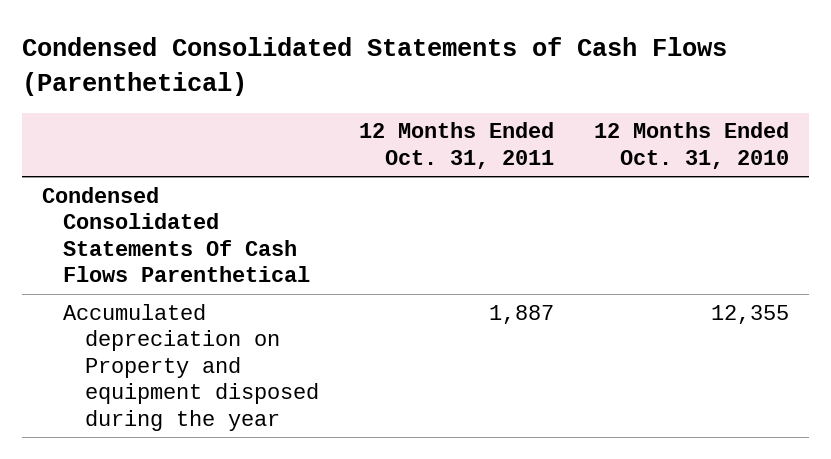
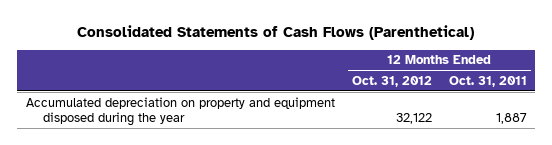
- Condensed Consolidated Statements of Cash Flows (Parenthetical)
+ Consolidated Statements of Cash Flows (Parenthetical)
- | 12 Months Ended Oct. 31, 2011 | 12 Months Ended Oct. 31, 2010
+ | 12 Months Ended Oct. 31, 2012 | 12 Months Ended Oct. 31, 2011
- Condensed Consolidated Statements Of Cash Flows Parenthetical
- Accumulated depreciation on Property and equipment disposed during the year | 1,887 | 12,355
+ Accumulated depreciation on property and equipment disposed during the year | 32,122 | 1,887

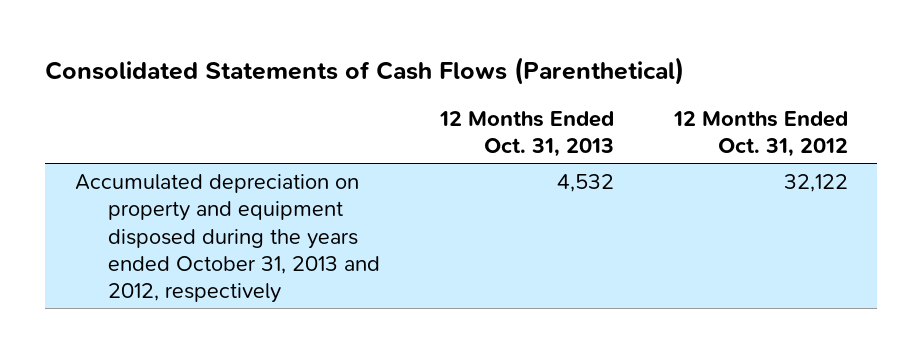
- | 12 Months Ended Oct. 31, 2012 | 12 Months Ended Oct. 31, 2011
+ | 12 Months Ended Oct. 31, 2013 | 12 Months Ended Oct. 31, 2012
- Accumulated depreciation on property and equipment disposed during the year | 32,122 | 1,887
+ Accumulated depreciation on property and equipment disposed during the years ended October 31, 2013 and 2012, respectively | 4,532 | 32,122

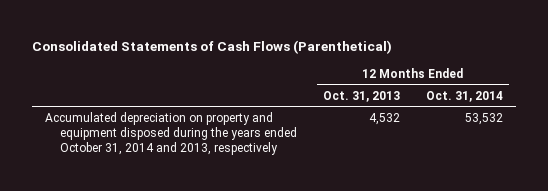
- | 12 Months Ended Oct. 31, 2013 | 12 Months Ended Oct. 31, 2012
+ | 12 Months Ended Oct. 31, 2013 | 12 Months Ended Oct. 31, 2014
- Accumulated depreciation on property and equipment disposed during the years ended October 31, 2013 and 2012, respectively | 4,532 | 32,122
+ Accumulated depreciation on property and equipment disposed during the years ended October 31, 2014 and 2013, respectively | 4,532 | 53,532

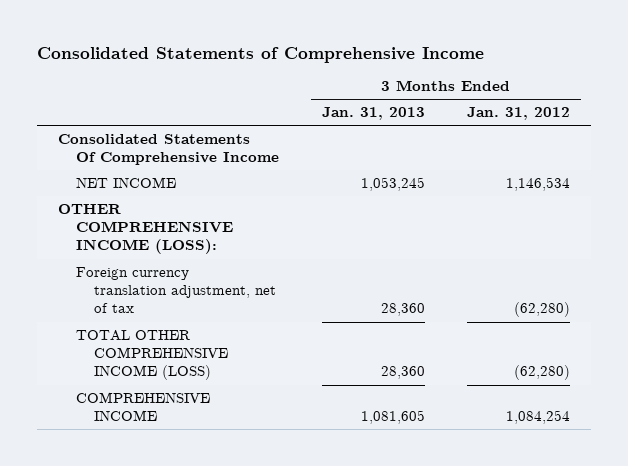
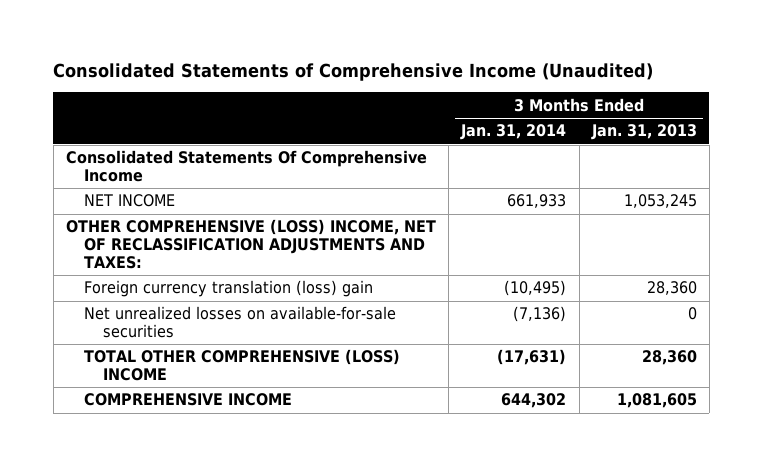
- Consolidated Statements of Comprehensive Income
+ Consolidated Statements of Comprehensive Income (Unaudited)
- | 3 Months Ended Jan. 31, 2013 | 3 Months Ended Jan. 31, 2012
+ | 3 Months Ended Jan. 31, 2014 | 3 Months Ended Jan. 31, 2013
- OTHER COMPREHENSIVE INCOME (LOSS):
- Foreign currency translation adjustment, net of tax | 28,360 | (62,280)
- TOTAL OTHER COMPREHENSIVE INCOME (LOSS) | 28,360 | (62,280)
+ OTHER COMPREHENSIVE (LOSS) INCOME, NET OF RECLASSIFICATION ADJUSTMENTS AND TAXES:
+ Foreign currency translation (loss) gain | (10,495) | 28,360
+ Net unrealized losses on available-for-sale securities | (7,136) | 0
+ TOTAL OTHER COMPREHENSIVE (LOSS) INCOME | (17,631) | 28,360

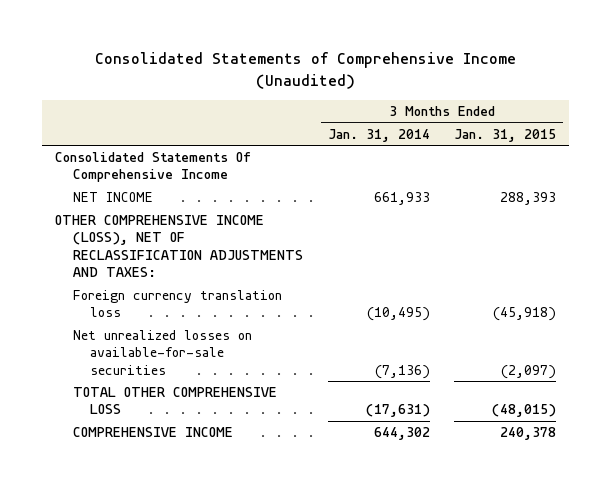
- | 3 Months Ended Jan. 31, 2014 | 3 Months Ended Jan. 31, 2013
+ | 3 Months Ended Jan. 31, 2014 | 3 Months Ended Jan. 31, 2015
- OTHER COMPREHENSIVE (LOSS) INCOME, NET OF RECLASSIFICATION ADJUSTMENTS AND TAXES:
- Foreign currency translation (loss) gain | (10,495) | 28,360
+ OTHER COMPREHENSIVE INCOME (LOSS), NET OF RECLASSIFICATION ADJUSTMENTS AND TAXES:
+ Foreign currency translation loss | (10,495) | (45,918)
- TOTAL OTHER COMPREHENSIVE (LOSS) INCOME | (17,631) | 28,360
+ TOTAL OTHER COMPREHENSIVE LOSS | (17,631) | (48,015)

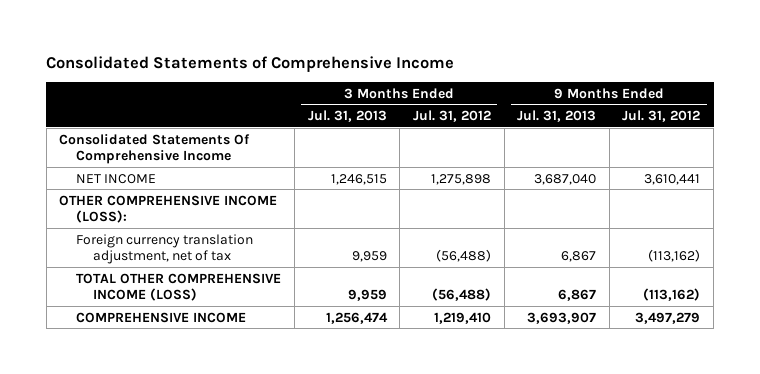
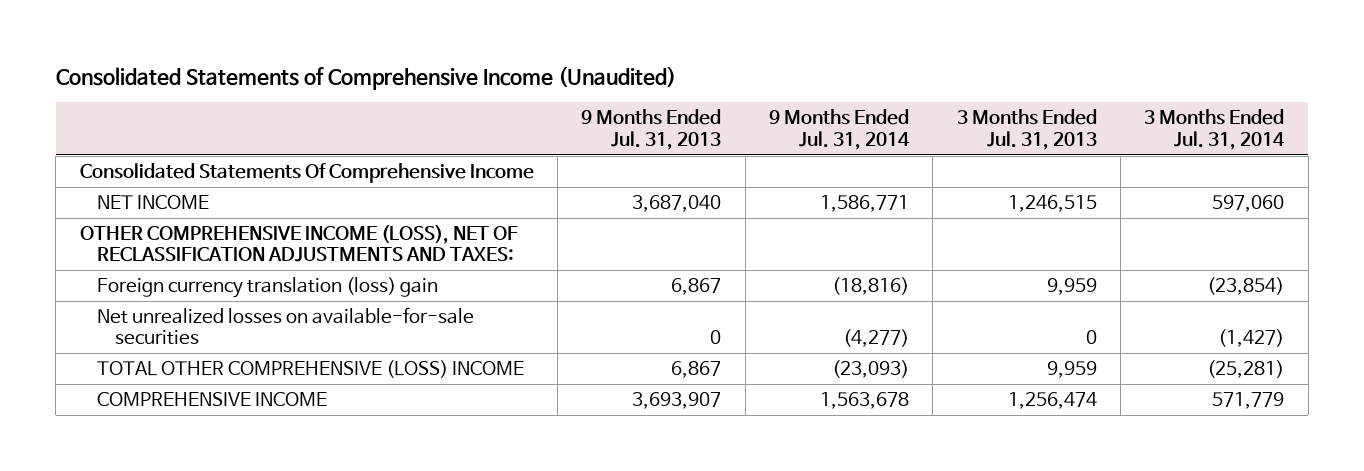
- Consolidated Statements of Comprehensive Income
+ Consolidated Statements of Comprehensive Income (Unaudited)
- | 3 Months Ended Jul. 31, 2013 | 3 Months Ended Jul. 31, 2012 | 9 Months Ended Jul. 31, 2013 | 9 Months Ended Jul. 31, 2012
+ | 9 Months Ended Jul. 31, 2013 | 9 Months Ended Jul. 31, 2014 | 3 Months Ended Jul. 31, 2013 | 3 Months Ended Jul. 31, 2014
- OTHER COMPREHENSIVE INCOME (LOSS):
- Foreign currency translation adjustment, net of tax | 9,959 | (56,488) | 6,867 | (113,162)
- TOTAL OTHER COMPREHENSIVE INCOME (LOSS) | 9,959 | (56,488) | 6,867 | (113,162)
+ OTHER COMPREHENSIVE INCOME (LOSS), NET OF RECLASSIFICATION ADJUSTMENTS AND TAXES:
+ Foreign currency translation (loss) gain | 6,867 | (18,816) | 9,959 | (23,854)
+ Net unrealized losses on available-for-sale securities | 0 | (4,277) | 0 | (1,427)
+ TOTAL OTHER COMPREHENSIVE (LOSS) INCOME | 6,867 | (23,093) | 9,959 | (25,281)

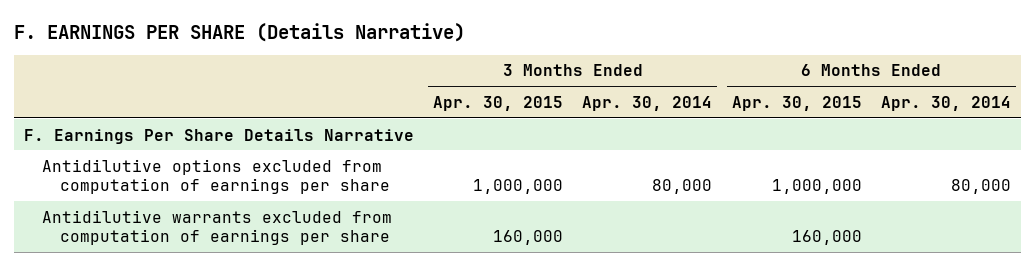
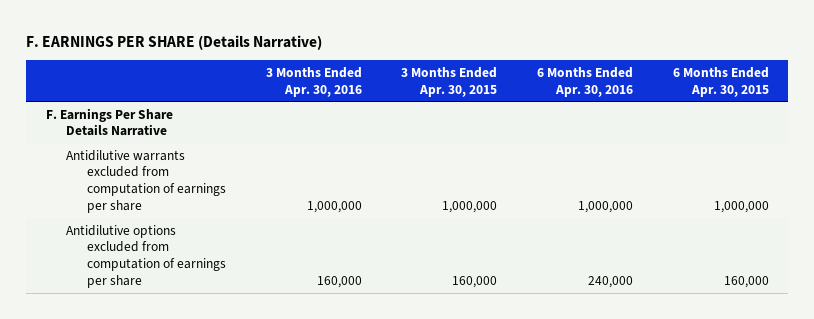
- | 3 Months Ended Apr. 30, 2015 | 3 Months Ended Apr. 30, 2014 | 6 Months Ended Apr. 30, 2015 | 6 Months Ended Apr. 30, 2014
+ | 3 Months Ended Apr. 30, 2016 | 3 Months Ended Apr. 30, 2015 | 6 Months Ended Apr. 30, 2016 | 6 Months Ended Apr. 30, 2015
- Antidilutive options excluded from computation of earnings per share | 1,000,000 | 80,000 | 1,000,000 | 80,000
- Antidilutive warrants excluded from computation of earnings per share | 160,000 | | 160,000 |
+ Antidilutive warrants excluded from computation of earnings per share | 1,000,000 | 1,000,000 | 1,000,000 | 1,000,000
+ Antidilutive options excluded from computation of earnings per share | 160,000 | 160,000 | 240,000 | 160,000

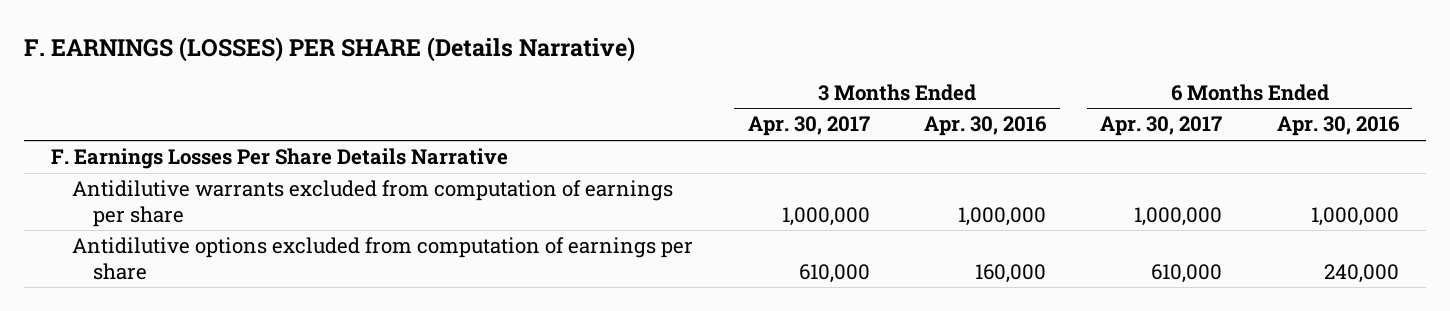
- F. EARNINGS PER SHARE (Details Narrative)
+ F. EARNINGS (LOSSES) PER SHARE (Details Narrative)
- | 3 Months Ended Apr. 30, 2016 | 3 Months Ended Apr. 30, 2015 | 6 Months Ended Apr. 30, 2016 | 6 Months Ended Apr. 30, 2015
+ | 3 Months Ended Apr. 30, 2017 | 3 Months Ended Apr. 30, 2016 | 6 Months Ended Apr. 30, 2017 | 6 Months Ended Apr. 30, 2016
- F. Earnings Per Share Details Narrative
+ F. Earnings Losses Per Share Details Narrative

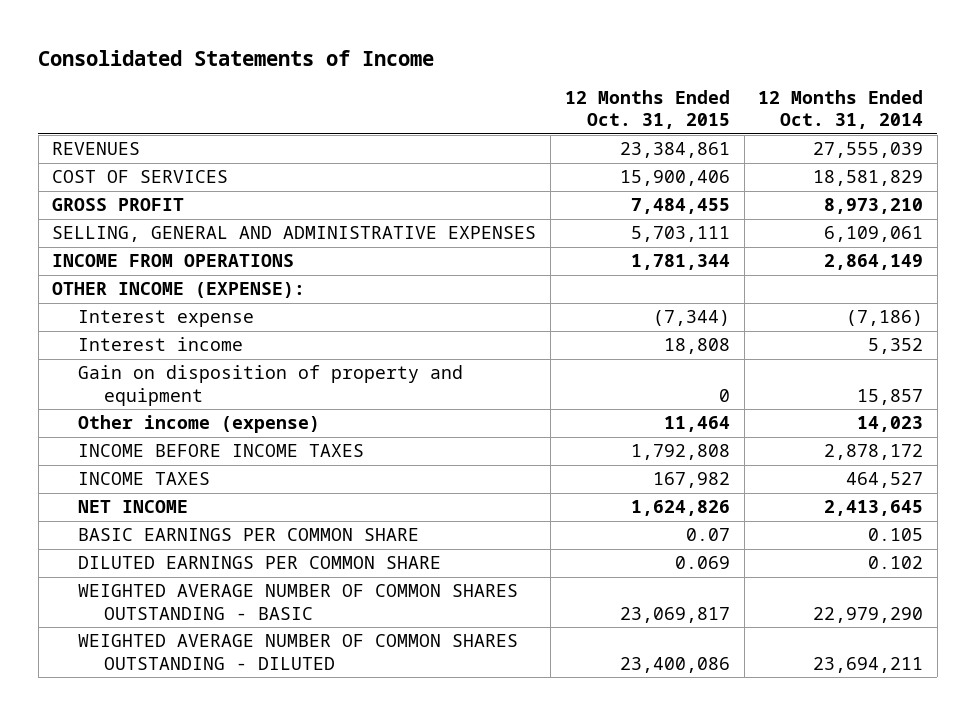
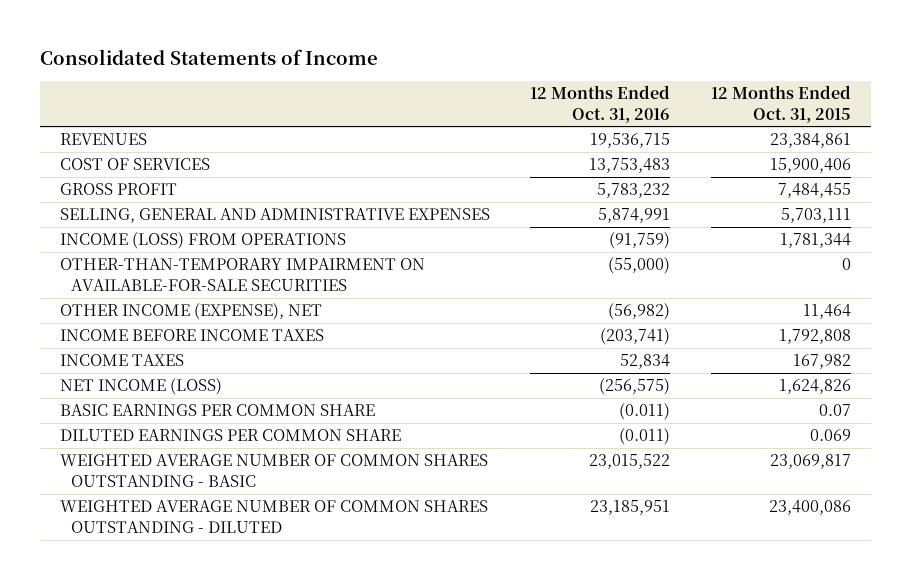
- | 12 Months Ended Oct. 31, 2015 | 12 Months Ended Oct. 31, 2014
+ | 12 Months Ended Oct. 31, 2016 | 12 Months Ended Oct. 31, 2015
- INCOME FROM OPERATIONS | 1,781,344 | 2,864,149
- OTHER INCOME (EXPENSE):
- Interest expense | (7,344) | (7,186)
- Interest income | 18,808 | 5,352
- Gain on disposition of property and equipment | 0 | 15,857
- Other income (expense) | 11,464 | 14,023
+ INCOME (LOSS) FROM OPERATIONS | (91,759) | 1,781,344
+ OTHER-THAN-TEMPORARY IMPAIRMENT ON AVAILABLE-FOR-SALE SECURITIES | (55,000) | 0
+ OTHER INCOME (EXPENSE), NET | (56,982) | 11,464
- NET INCOME | 1,624,826 | 2,413,645
+ NET INCOME (LOSS) | (256,575) | 1,624,826

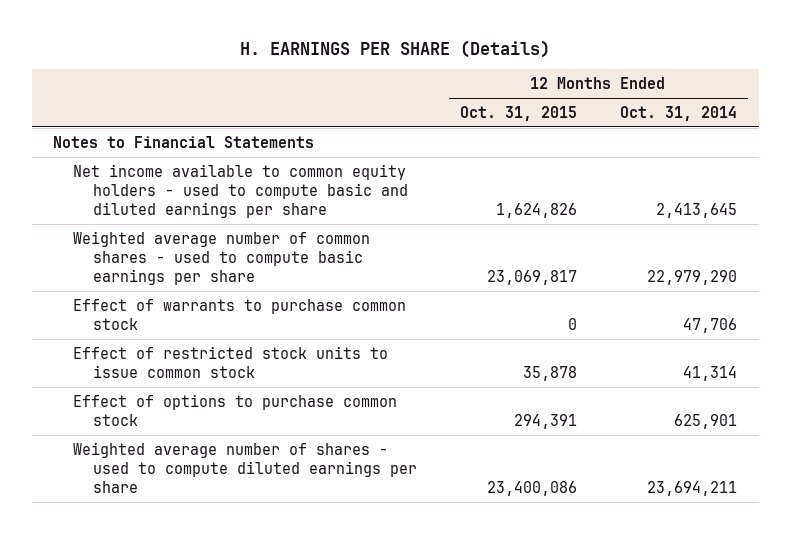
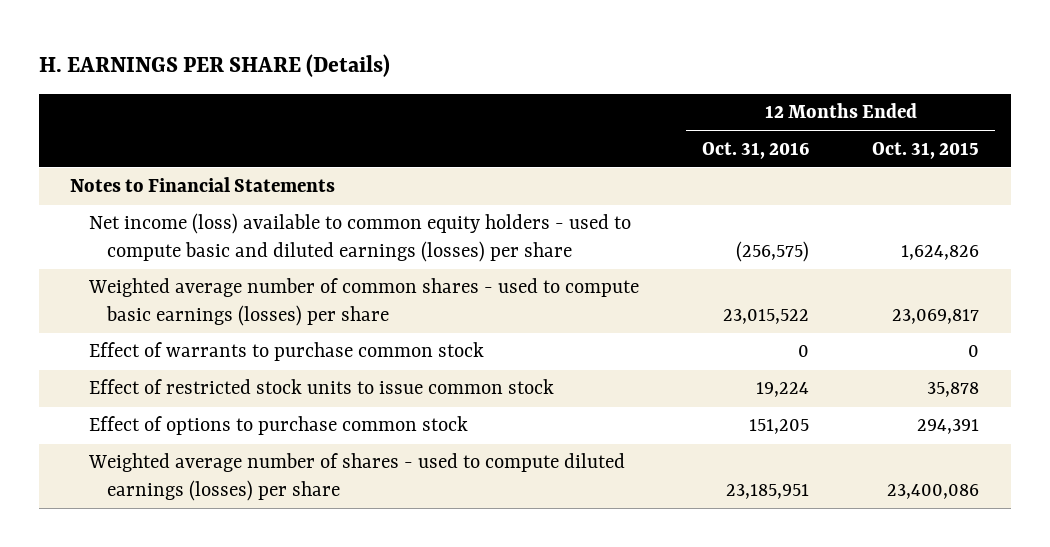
- | 12 Months Ended Oct. 31, 2015 | 12 Months Ended Oct. 31, 2014
+ | 12 Months Ended Oct. 31, 2016 | 12 Months Ended Oct. 31, 2015
- Net income available to common equity holders - used to compute basic and diluted earnings per share | 1,624,826 | 2,413,645
- Weighted average number of common shares - used to compute basic earnings per share | 23,069,817 | 22,979,290
+ Net income (loss) available to common equity holders - used to compute basic and diluted earnings (losses) per share | (256,575) | 1,624,826
+ Weighted average number of common shares - used to compute basic earnings (losses) per share | 23,015,522 | 23,069,817
- Weighted average number of shares - used to compute diluted earnings per share | 23,400,086 | 23,694,211
+ Weighted average number of shares - used to compute diluted earnings (losses) per share | 23,185,951 | 23,400,086

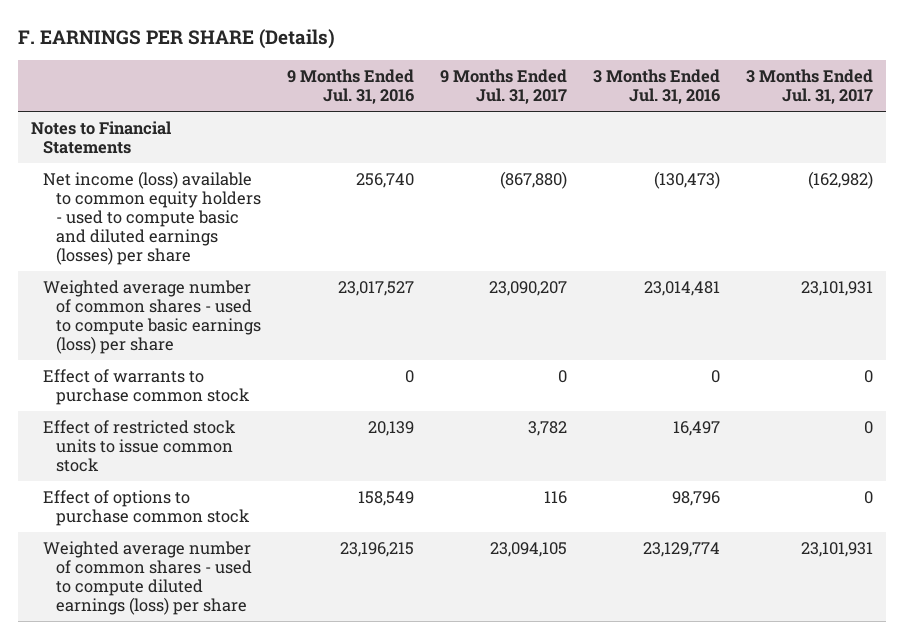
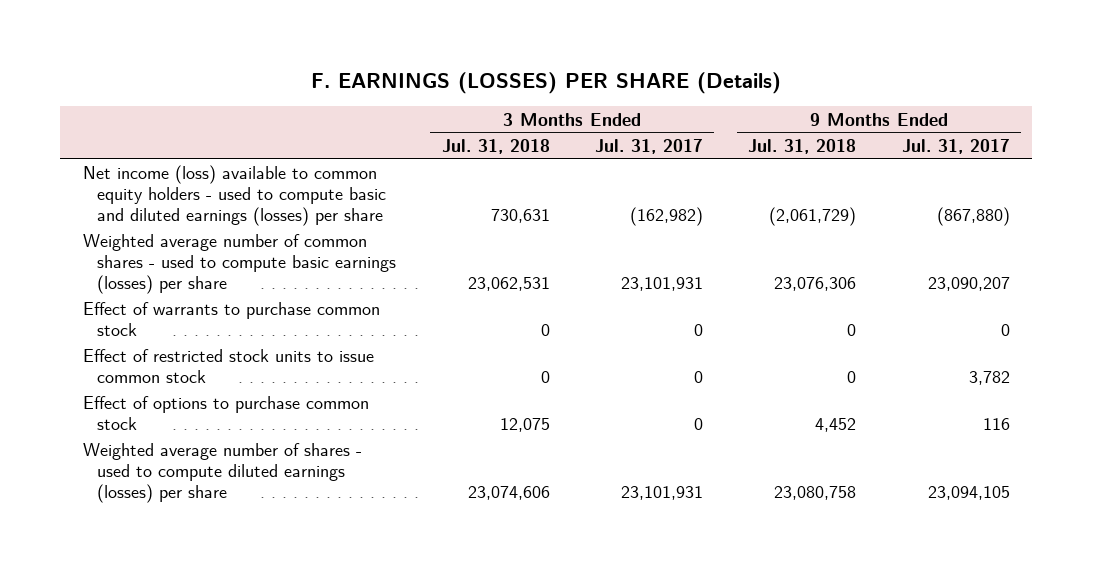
- F. EARNINGS PER SHARE (Details)
+ F. EARNINGS (LOSSES) PER SHARE (Details)
- | 9 Months Ended Jul. 31, 2016 | 9 Months Ended Jul. 31, 2017 | 3 Months Ended Jul. 31, 2016 | 3 Months Ended Jul. 31, 2017
+ | 3 Months Ended Jul. 31, 2018 | 3 Months Ended Jul. 31, 2017 | 9 Months Ended Jul. 31, 2018 | 9 Months Ended Jul. 31, 2017
- Notes to Financial Statements
- Weighted average number of common shares - used to compute basic earnings (loss) per share | 23,017,527 | 23,090,207 | 23,014,481 | 23,101,931
+ Weighted average number of common shares - used to compute basic earnings (losses) per share | 23,062,531 | 23,101,931 | 23,076,306 | 23,090,207
- Weighted average number of common shares - used to compute diluted earnings (loss) per share | 23,196,215 | 23,094,105 | 23,129,774 | 23,101,931
+ Weighted average number of shares - used to compute diluted earnings (losses) per share | 23,074,606 | 23,101,931 | 23,080,758 | 23,094,105

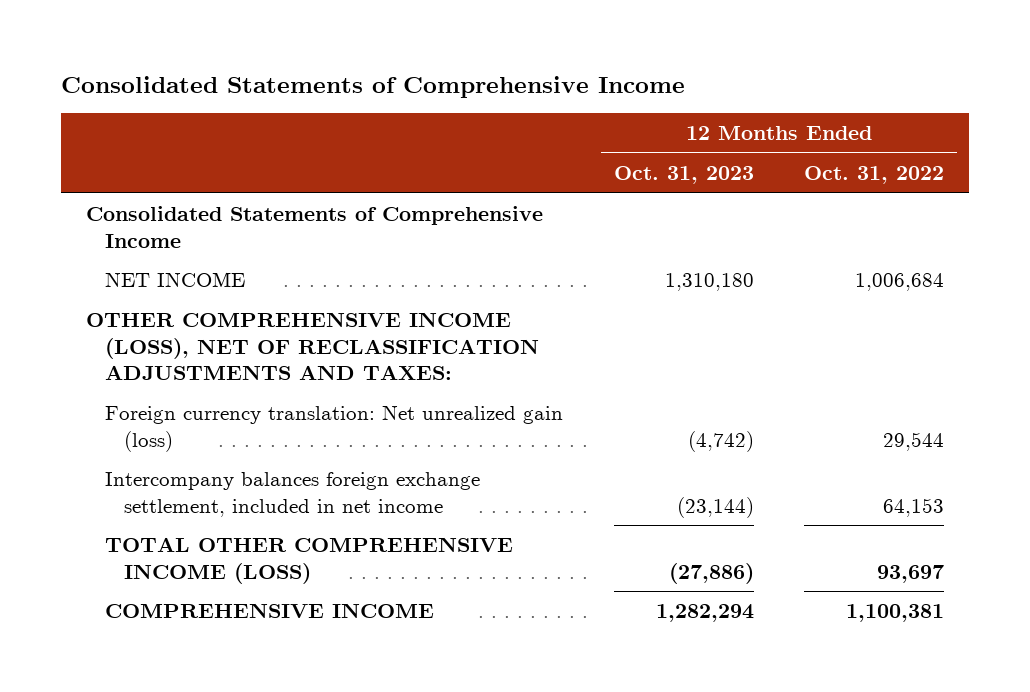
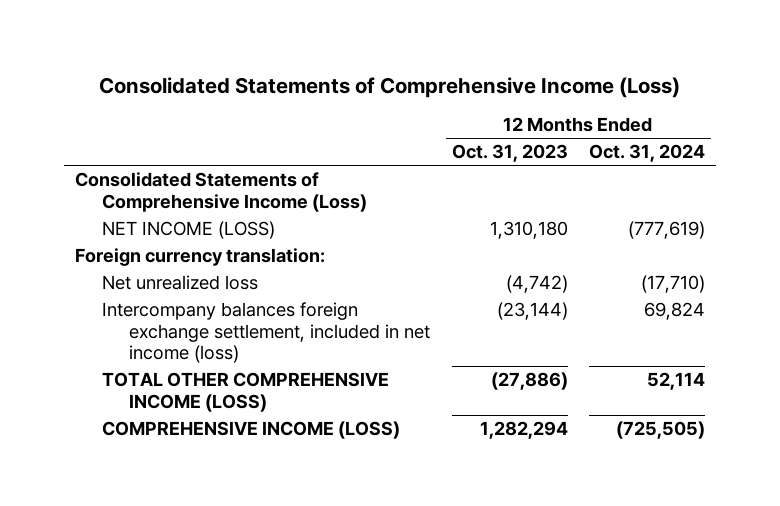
- Consolidated Statements of Comprehensive Income
+ Consolidated Statements of Comprehensive Income (Loss)
- | 12 Months Ended Oct. 31, 2023 | 12 Months Ended Oct. 31, 2022
+ | 12 Months Ended Oct. 31, 2023 | 12 Months Ended Oct. 31, 2024
- Consolidated Statements of Comprehensive Income
- NET INCOME | 1,310,180 | 1,006,684
- OTHER COMPREHENSIVE INCOME (LOSS), NET OF RECLASSIFICATION ADJUSTMENTS AND TAXES:
- Foreign currency translation: Net unrealized gain (loss) | (4,742) | 29,544
- Intercompany balances foreign exchange settlement, included in net income | (23,144) | 64,153
+ Consolidated Statements of Comprehensive Income (Loss)
+ NET INCOME (LOSS) | 1,310,180 | (777,619)
+ Foreign currency translation:
+ Net unrealized loss | (4,742) | (17,710)
+ Intercompany balances foreign exchange settlement, included in net income (loss) | (23,144) | 69,824
- COMPREHENSIVE INCOME | 1,282,294 | 1,100,381
+ COMPREHENSIVE INCOME (LOSS) | 1,282,294 | (725,505)

